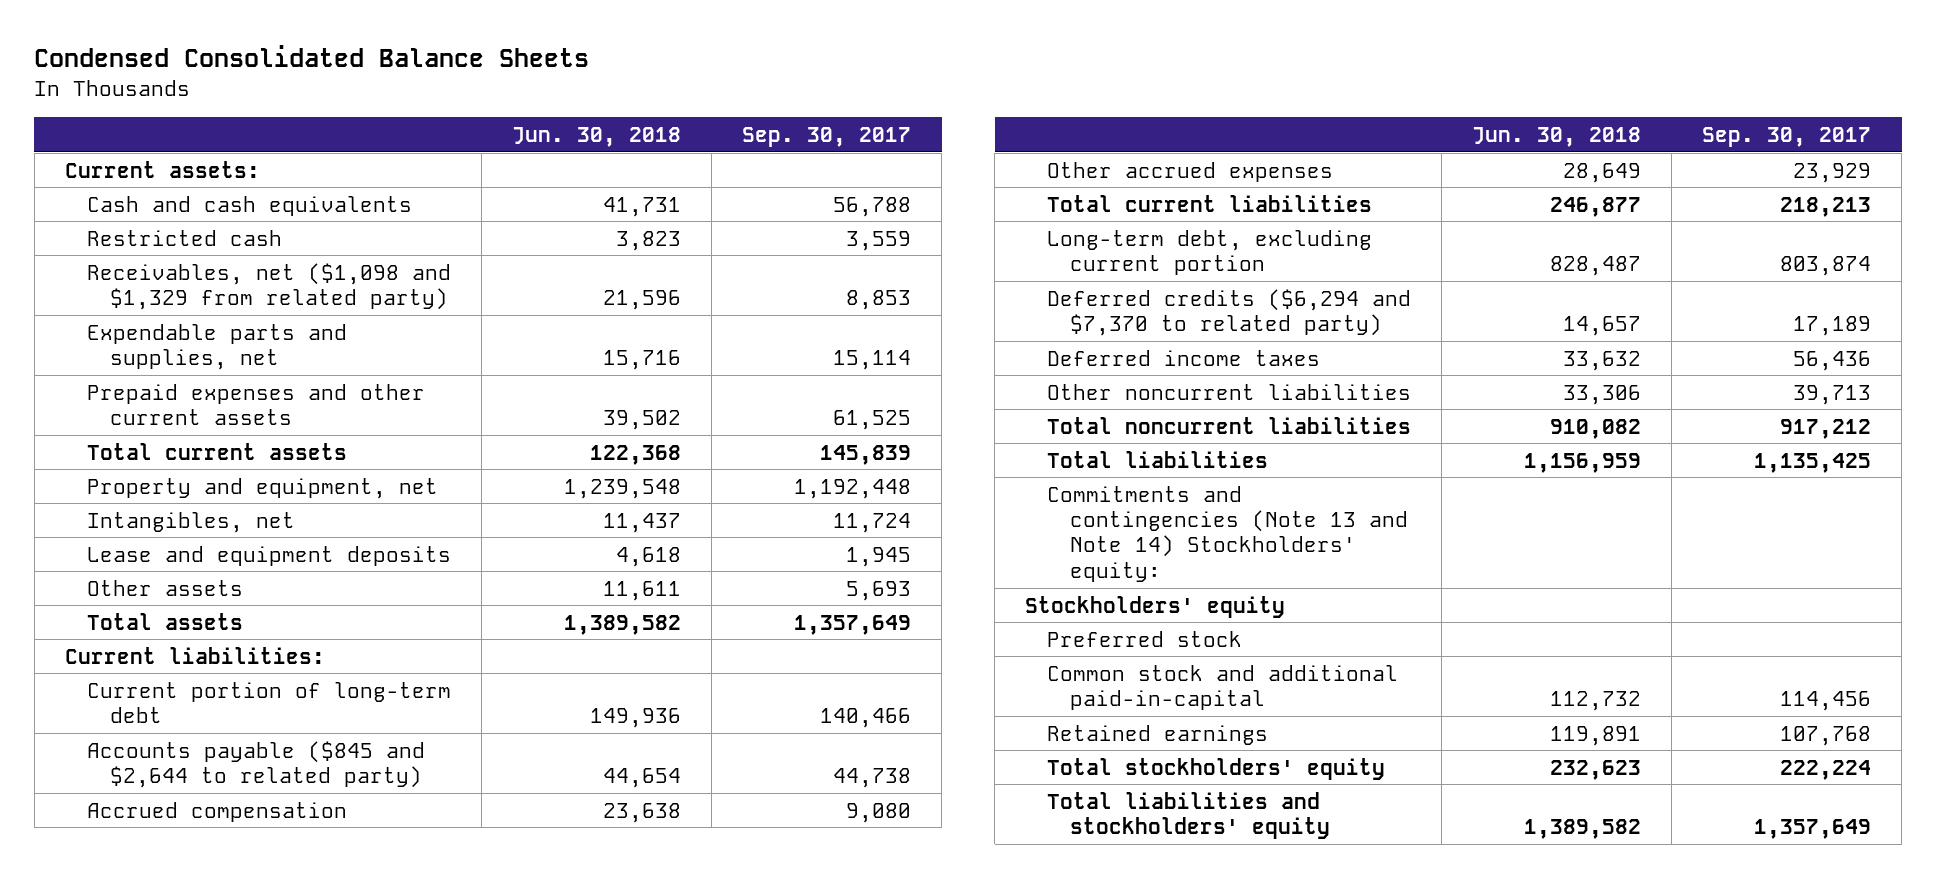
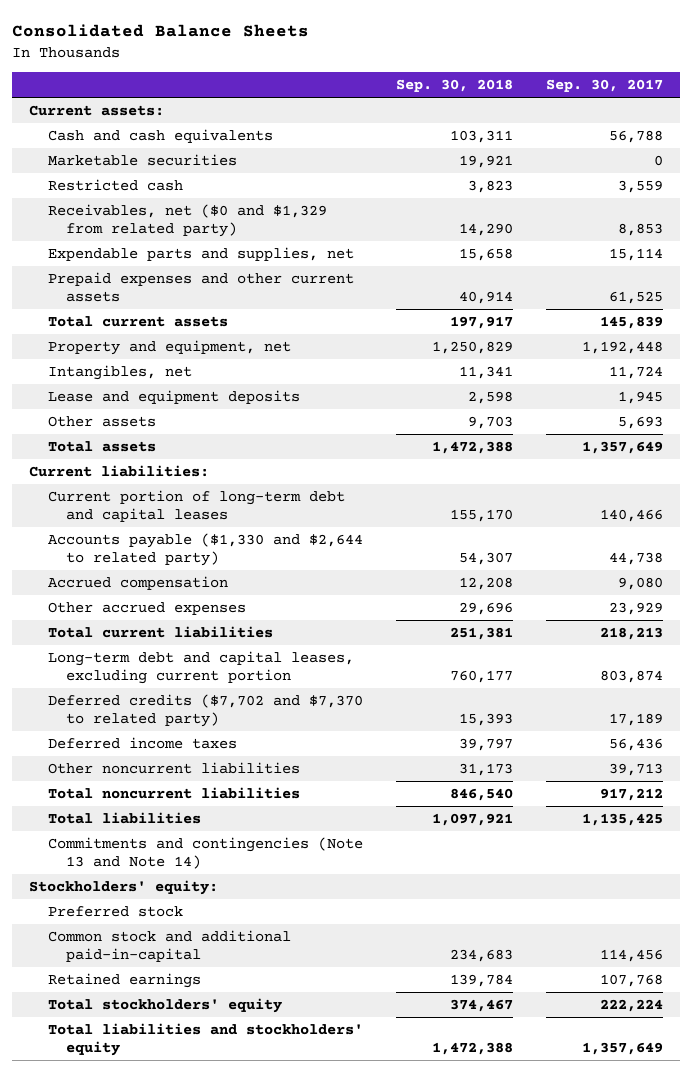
- Condensed Consolidated Balance Sheets
+ Consolidated Balance Sheets
- | Jun. 30, 2018 | Sep. 30, 2017
+ | Sep. 30, 2018 | Sep. 30, 2017
+ Marketable securities | 19,921 | 0
- Receivables, net ($1,098 and $1,329 from related party) | 21,596 | 8,853
+ Receivables, net ($0 and $1,329 from related party) | 14,290 | 8,853
- Current portion of long-term debt | 149,936 | 140,466
- Accounts payable ($845 and $2,644 to related party) | 44,654 | 44,738
+ Current portion of long-term debt and capital leases | 155,170 | 140,466
+ Accounts payable ($1,330 and $2,644 to related party) | 54,307 | 44,738
- Long-term debt, excluding current portion | 828,487 | 803,874
- Deferred credits ($6,294 and $7,370 to related party) | 14,657 | 17,189
+ Long-term debt and capital leases, excluding current portion | 760,177 | 803,874
+ Deferred credits ($7,702 and $7,370 to related party) | 15,393 | 17,189
- Commitments and contingencies (Note 13 and Note 14) Stockholders' equity:
- Stockholders' equity
+ Commitments and contingencies (Note 13 and Note 14)
+ Stockholders' equity:

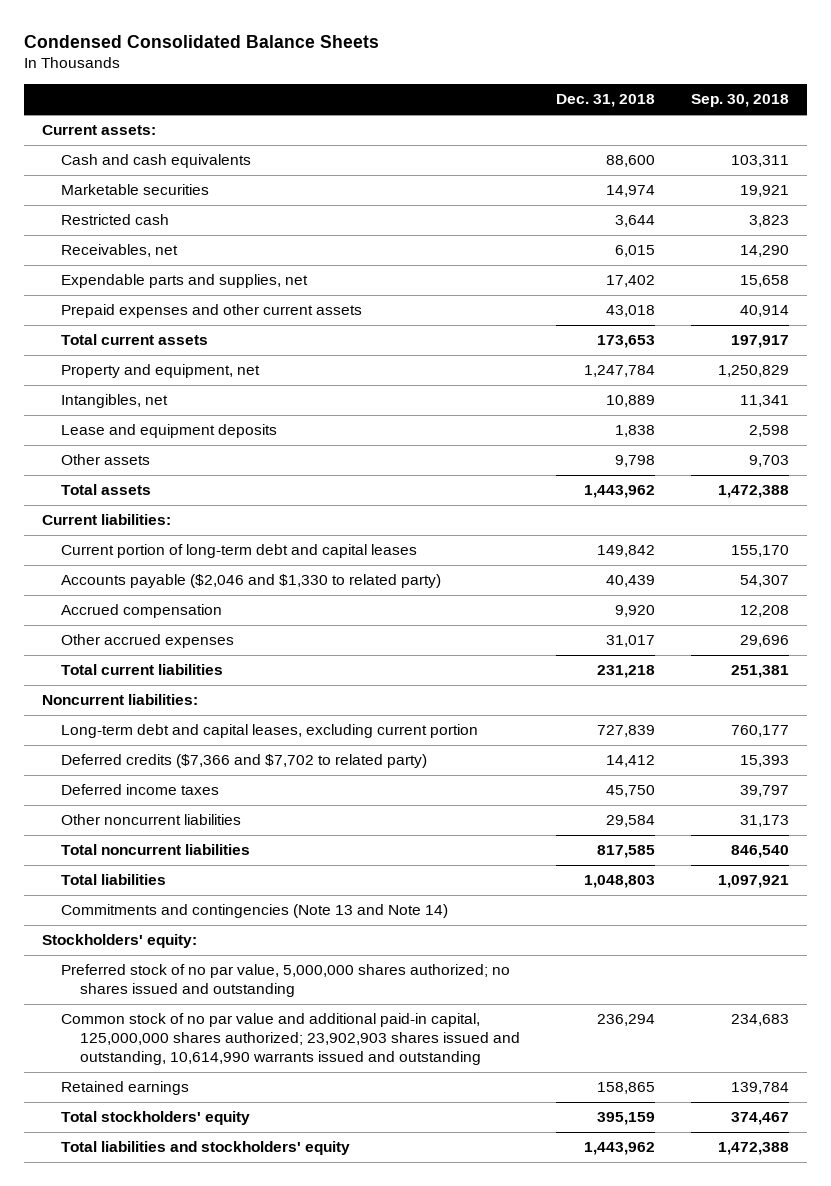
- Consolidated Balance Sheets
+ Condensed Consolidated Balance Sheets
- | Sep. 30, 2018 | Sep. 30, 2017
+ | Dec. 31, 2018 | Sep. 30, 2018
- Receivables, net ($0 and $1,329 from related party) | 14,290 | 8,853
+ Receivables, net | 6,015 | 14,290
- Accounts payable ($1,330 and $2,644 to related party) | 54,307 | 44,738
+ Accounts payable ($2,046 and $1,330 to related party) | 40,439 | 54,307
+ Noncurrent liabilities:
- Deferred credits ($7,702 and $7,370 to related party) | 15,393 | 17,189
+ Deferred credits ($7,366 and $7,702 to related party) | 14,412 | 15,393
- Preferred stock
- Common stock and additional paid-in-capital | 234,683 | 114,456
+ Preferred stock of no par value, 5,000,000 shares authorized; no shares issued and outstanding
+ Common stock of no par value and additional paid-in capital, 125,000,000 shares authorized; 23,902,903 shares issued and outstanding, 10,614,990 warrants issued and outstanding | 236,294 | 234,683

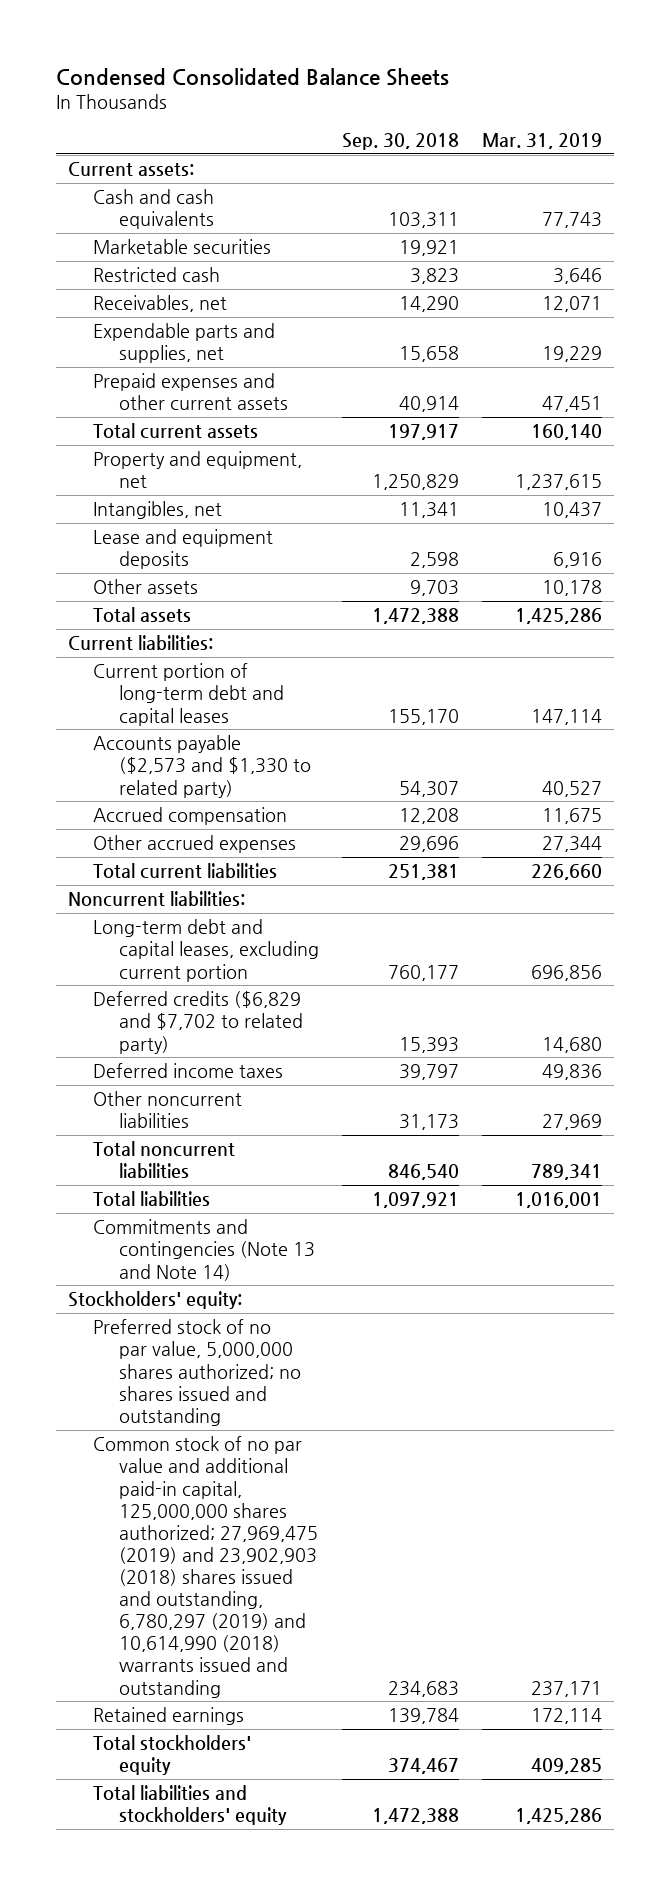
- | Dec. 31, 2018 | Sep. 30, 2018
+ | Sep. 30, 2018 | Mar. 31, 2019
- Accounts payable ($2,046 and $1,330 to related party) | 40,439 | 54,307
+ Accounts payable ($2,573 and $1,330 to related party) | 54,307 | 40,527
- Deferred credits ($7,366 and $7,702 to related party) | 14,412 | 15,393
+ Deferred credits ($6,829 and $7,702 to related party) | 15,393 | 14,680
- Common stock of no par value and additional paid-in capital, 125,000,000 shares authorized; 23,902,903 shares issued and outstanding, 10,614,990 warrants issued and outstanding | 236,294 | 234,683
+ Common stock of no par value and additional paid-in capital, 125,000,000 shares authorized; 27,969,475 (2019) and 23,902,903 (2018) shares issued and outstanding, 6,780,297 (2019) and 10,614,990 (2018) warrants issued and outstanding | 234,683 | 237,171

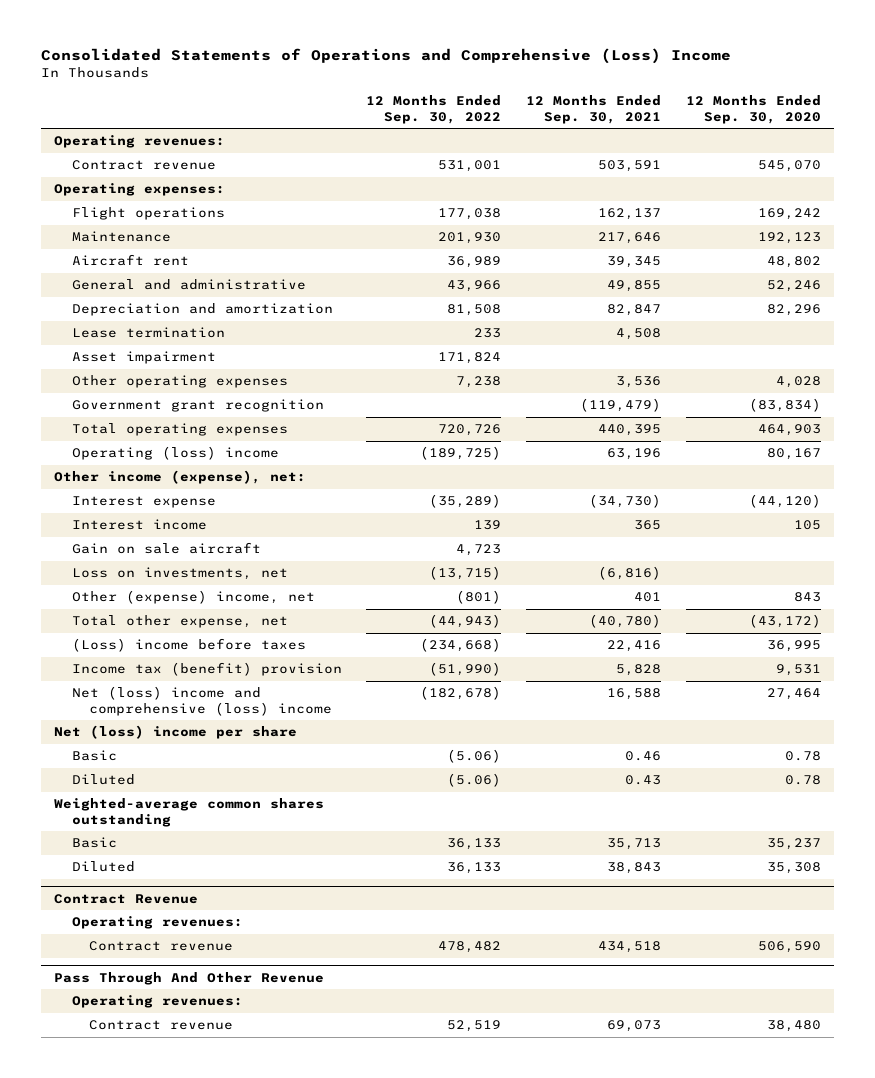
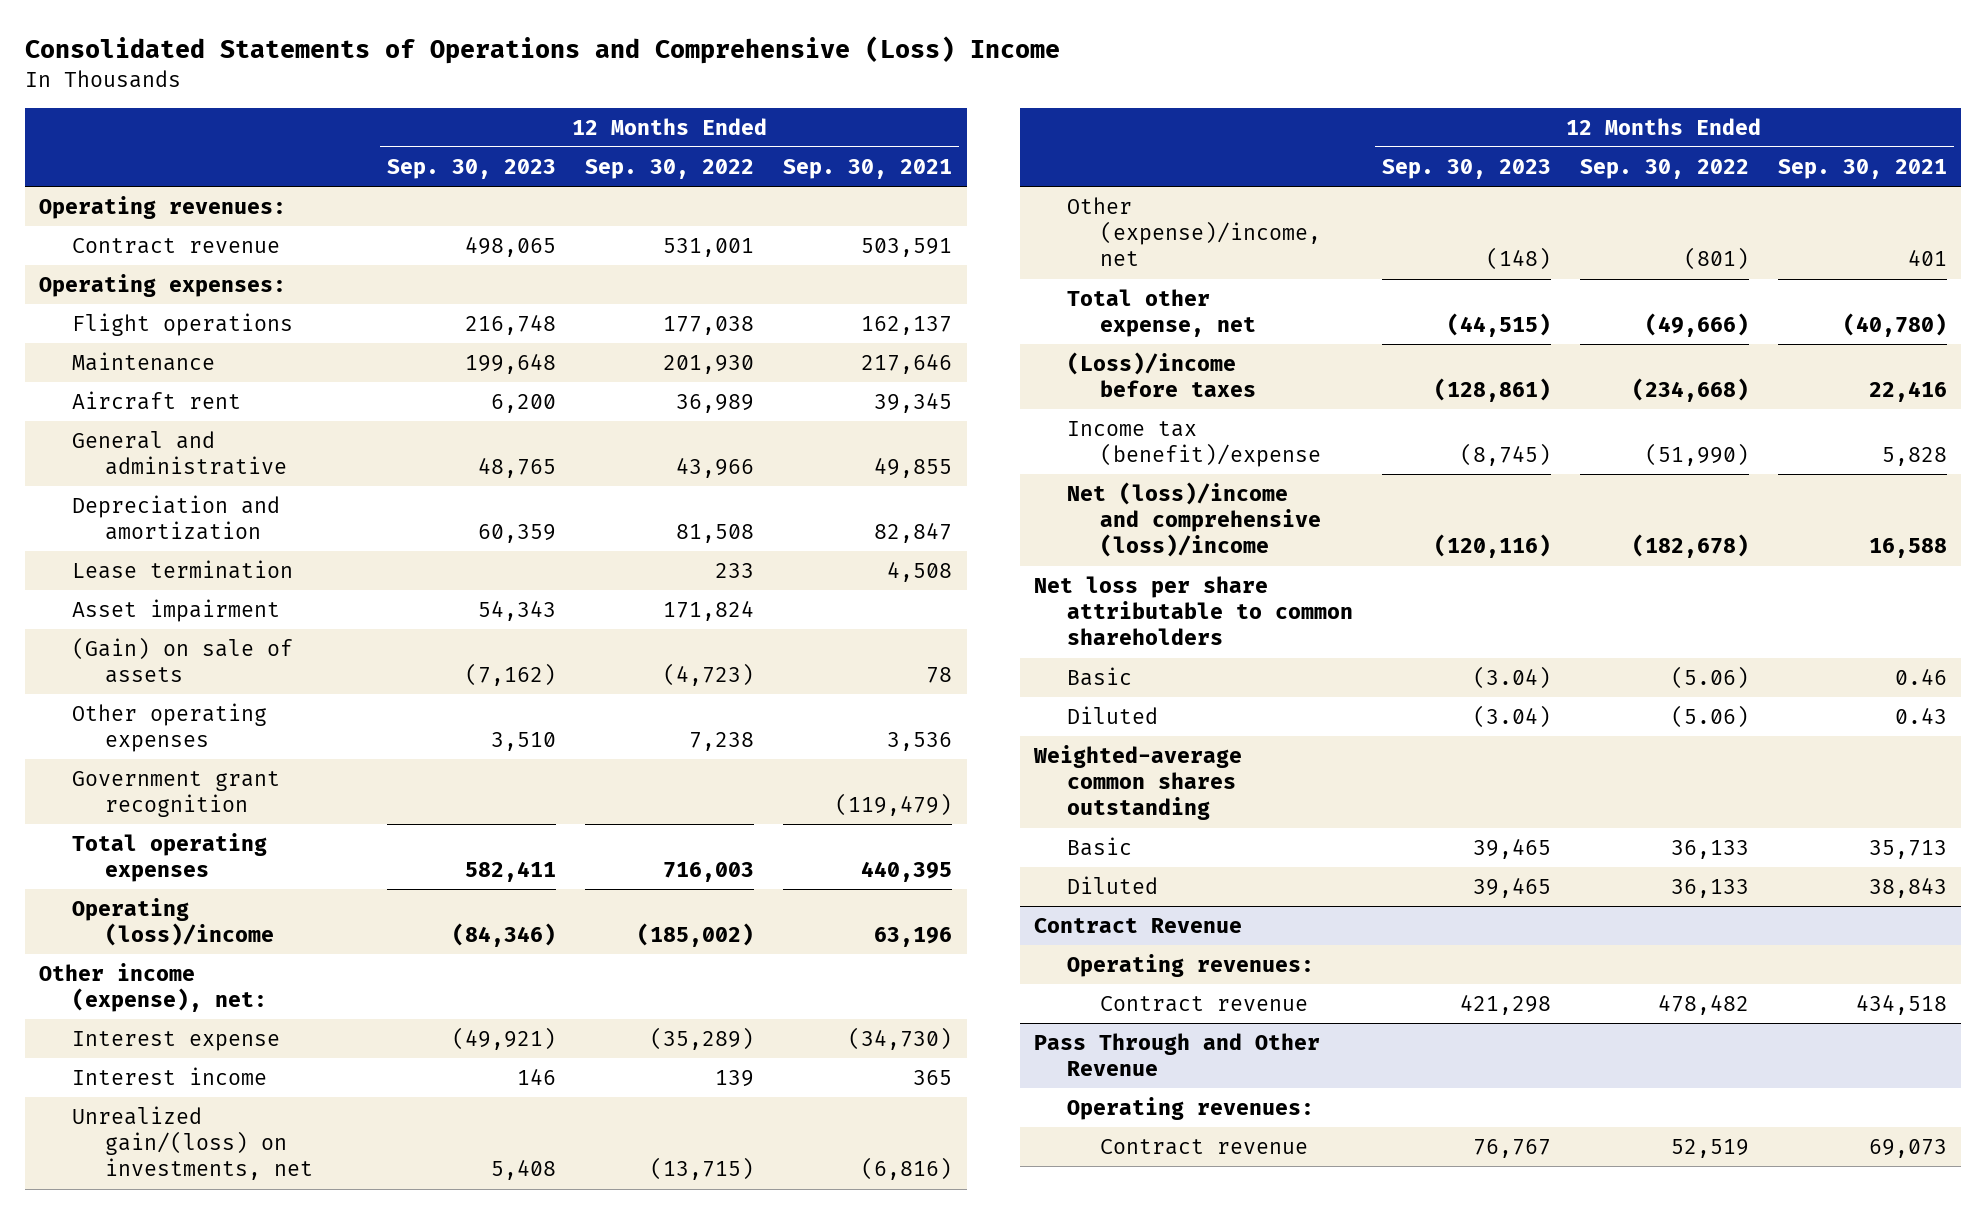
- | 12 Months Ended Sep. 30, 2022 | 12 Months Ended Sep. 30, 2021 | 12 Months Ended Sep. 30, 2020
+ | 12 Months Ended Sep. 30, 2023 | 12 Months Ended Sep. 30, 2022 | 12 Months Ended Sep. 30, 2021
+ (Gain) on sale of assets | (7,162) | (4,723) | 78
- Total operating expenses | 720,726 | 440,395 | 464,903
- Operating (loss) income | (189,725) | 63,196 | 80,167
+ Total operating expenses | 582,411 | 716,003 | 440,395
+ Operating (loss)/income | (84,346) | (185,002) | 63,196
- Gain on sale aircraft | 4,723 | |
- Loss on investments, net | (13,715) | (6,816) |
- Other (expense) income, net | (801) | 401 | 843
- Total other expense, net | (44,943) | (40,780) | (43,172)
- (Loss) income before taxes | (234,668) | 22,416 | 36,995
- Income tax (benefit) provision | (51,990) | 5,828 | 9,531
- Net (loss) income and comprehensive (loss) income | (182,678) | 16,588 | 27,464
- Net (loss) income per share
+ Unrealized gain/(loss) on investments, net | 5,408 | (13,715) | (6,816)
+ Other (expense)/income, net | (148) | (801) | 401
+ Total other expense, net | (44,515) | (49,666) | (40,780)
+ (Loss)/income before taxes | (128,861) | (234,668) | 22,416
+ Income tax (benefit)/expense | (8,745) | (51,990) | 5,828
+ Net (loss)/income and comprehensive (loss)/income | (120,116) | (182,678) | 16,588
+ Net loss per share attributable to common shareholders
- Pass Through And Other Revenue
+ Pass Through and Other Revenue

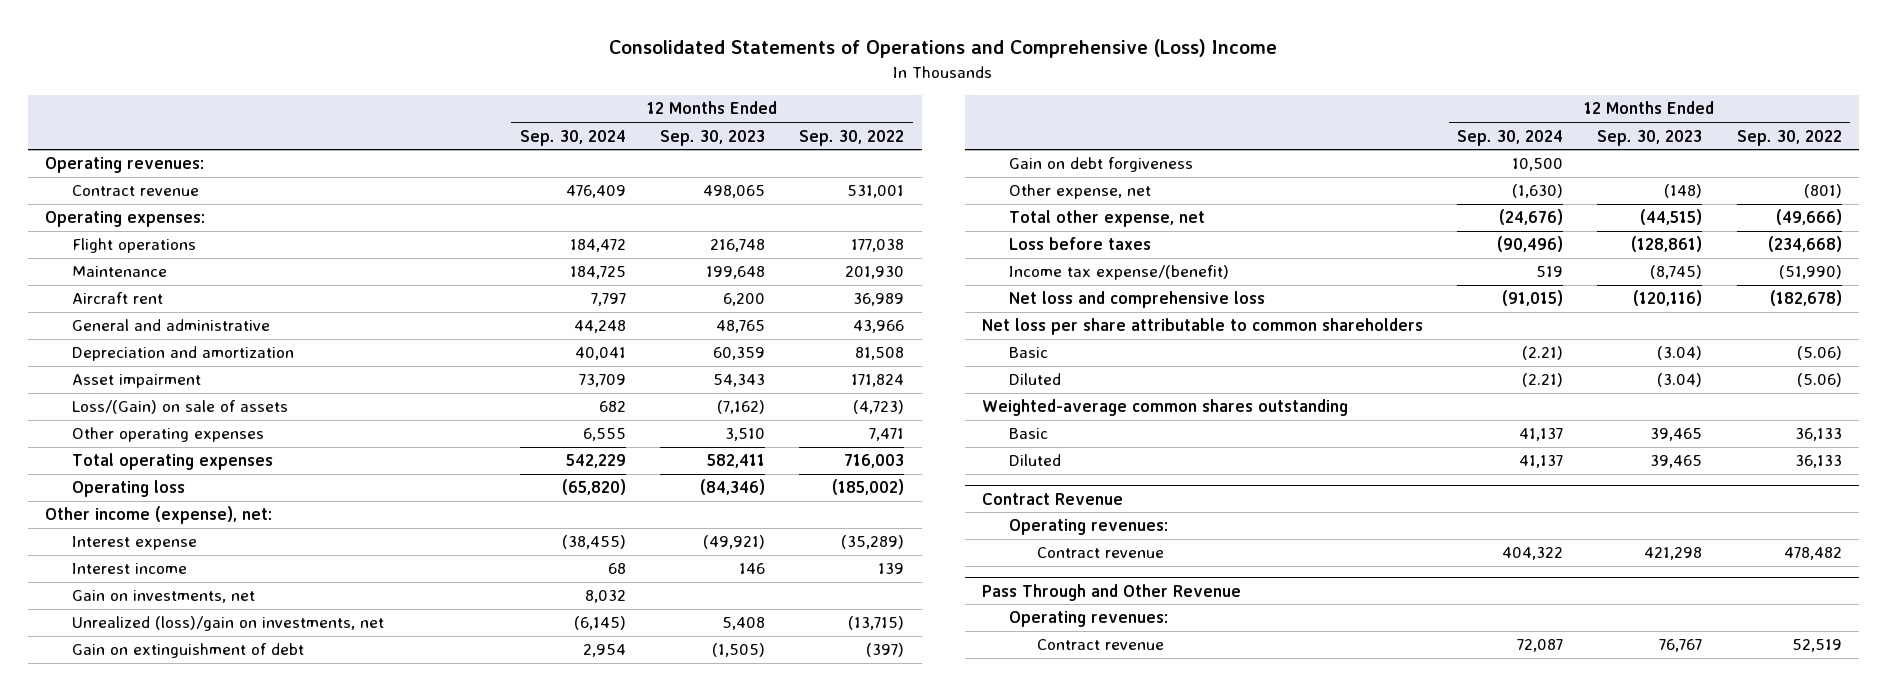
- | 12 Months Ended Sep. 30, 2023 | 12 Months Ended Sep. 30, 2022 | 12 Months Ended Sep. 30, 2021
+ | 12 Months Ended Sep. 30, 2024 | 12 Months Ended Sep. 30, 2023 | 12 Months Ended Sep. 30, 2022
- Lease termination | | 233 | 4,508
- (Gain) on sale of assets | (7,162) | (4,723) | 78
- Other operating expenses | 3,510 | 7,238 | 3,536
- Government grant recognition | | | (119,479)
+ Loss/(Gain) on sale of assets | 682 | (7,162) | (4,723)
+ Other operating expenses | 6,555 | 3,510 | 7,471
- Operating (loss)/income | (84,346) | (185,002) | 63,196
+ Operating loss | (65,820) | (84,346) | (185,002)
- Unrealized gain/(loss) on investments, net | 5,408 | (13,715) | (6,816)
- Other (expense)/income, net | (148) | (801) | 401
+ Gain on investments, net | 8,032 | |
+ Unrealized (loss)/gain on investments, net | (6,145) | 5,408 | (13,715)
+ Gain on extinguishment of debt | 2,954 | (1,505) | (397)
+ Gain on debt forgiveness | 10,500 | |
+ Other expense, net | (1,630) | (148) | (801)
- (Loss)/income before taxes | (128,861) | (234,668) | 22,416
- Income tax (benefit)/expense | (8,745) | (51,990) | 5,828
- Net (loss)/income and comprehensive (loss)/income | (120,116) | (182,678) | 16,588
+ Loss before taxes | (90,496) | (128,861) | (234,668)
+ Income tax expense/(benefit) | 519 | (8,745) | (51,990)
+ Net loss and comprehensive loss | (91,015) | (120,116) | (182,678)

